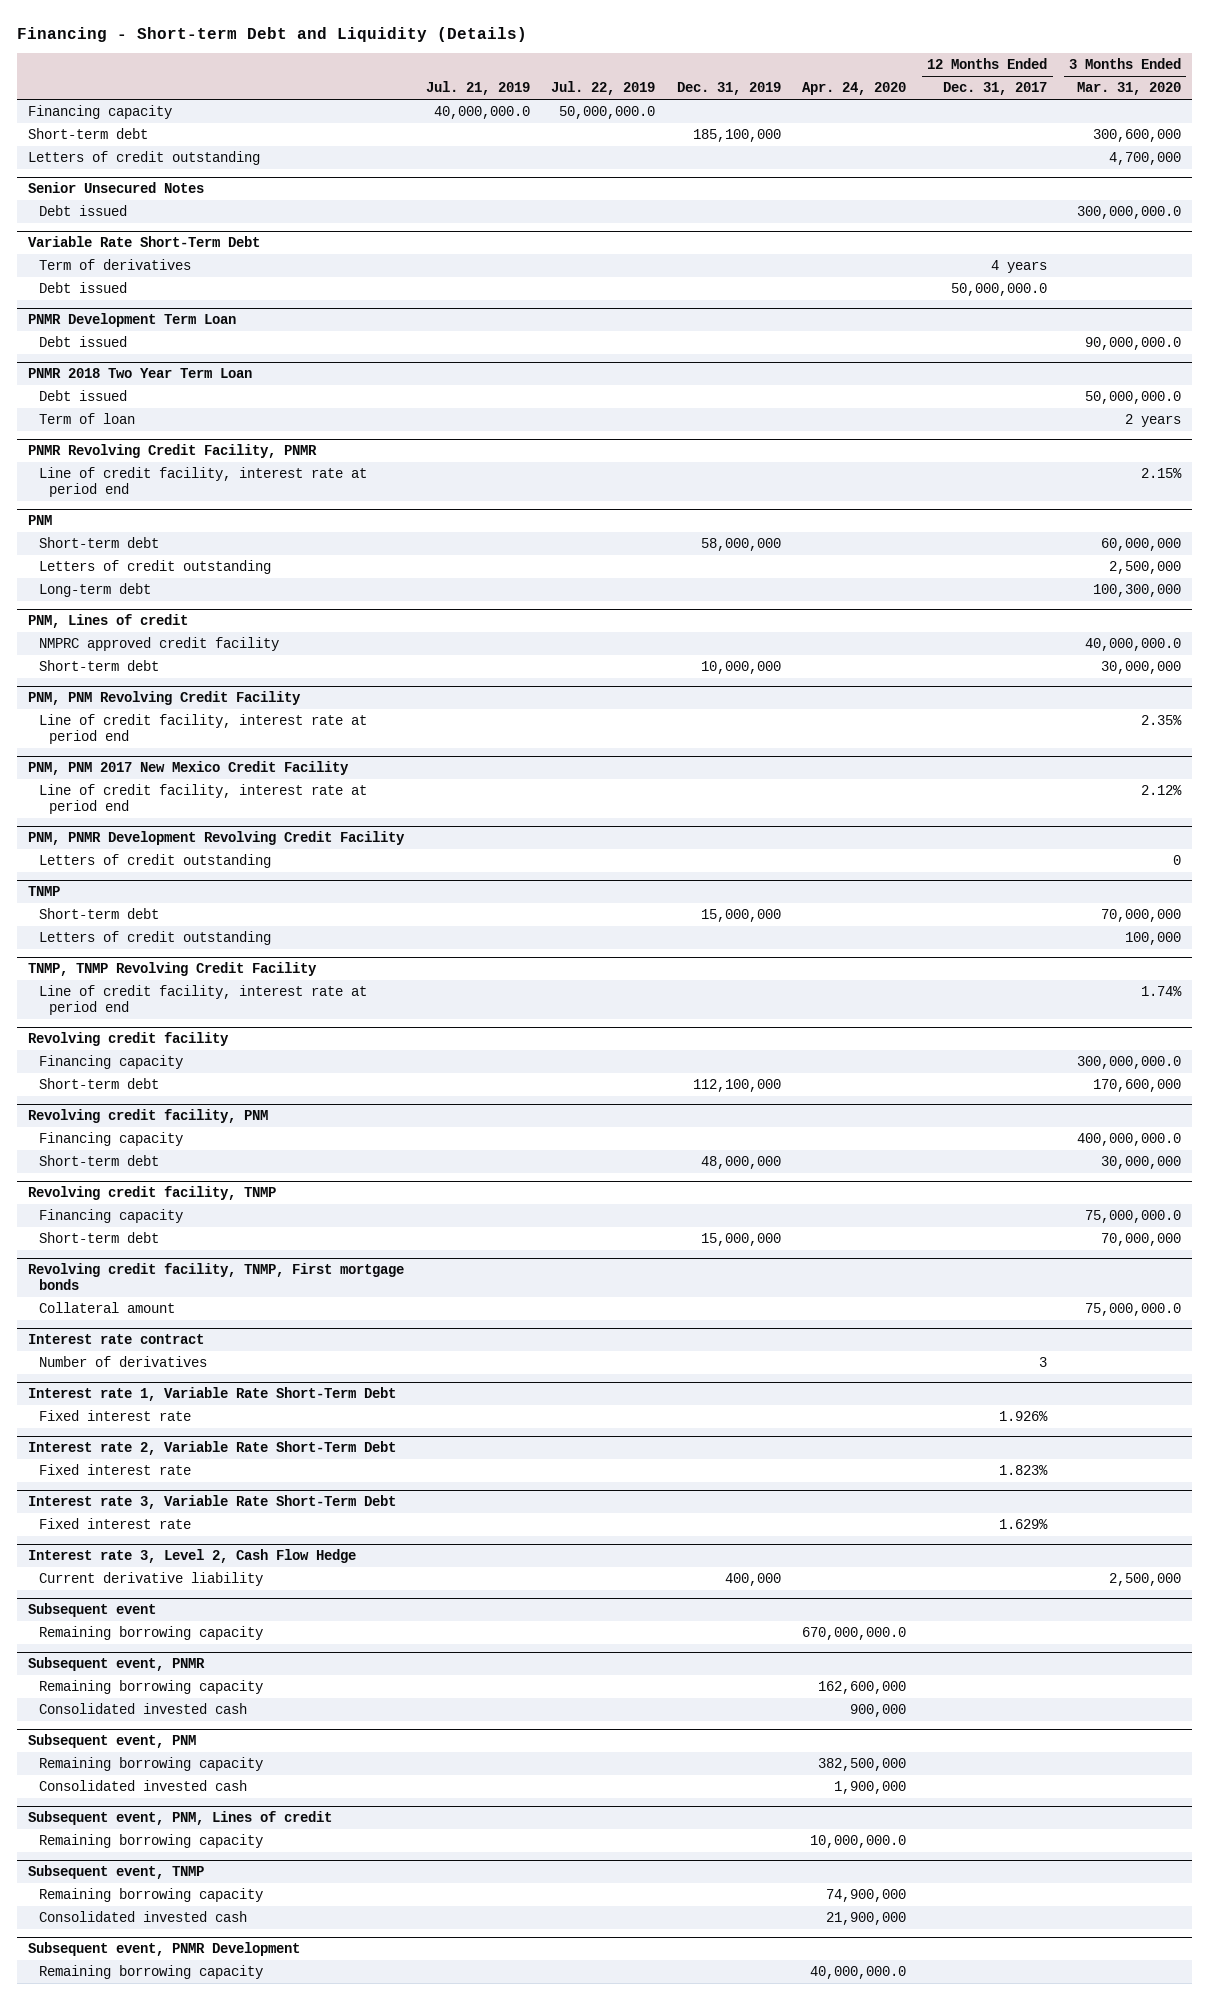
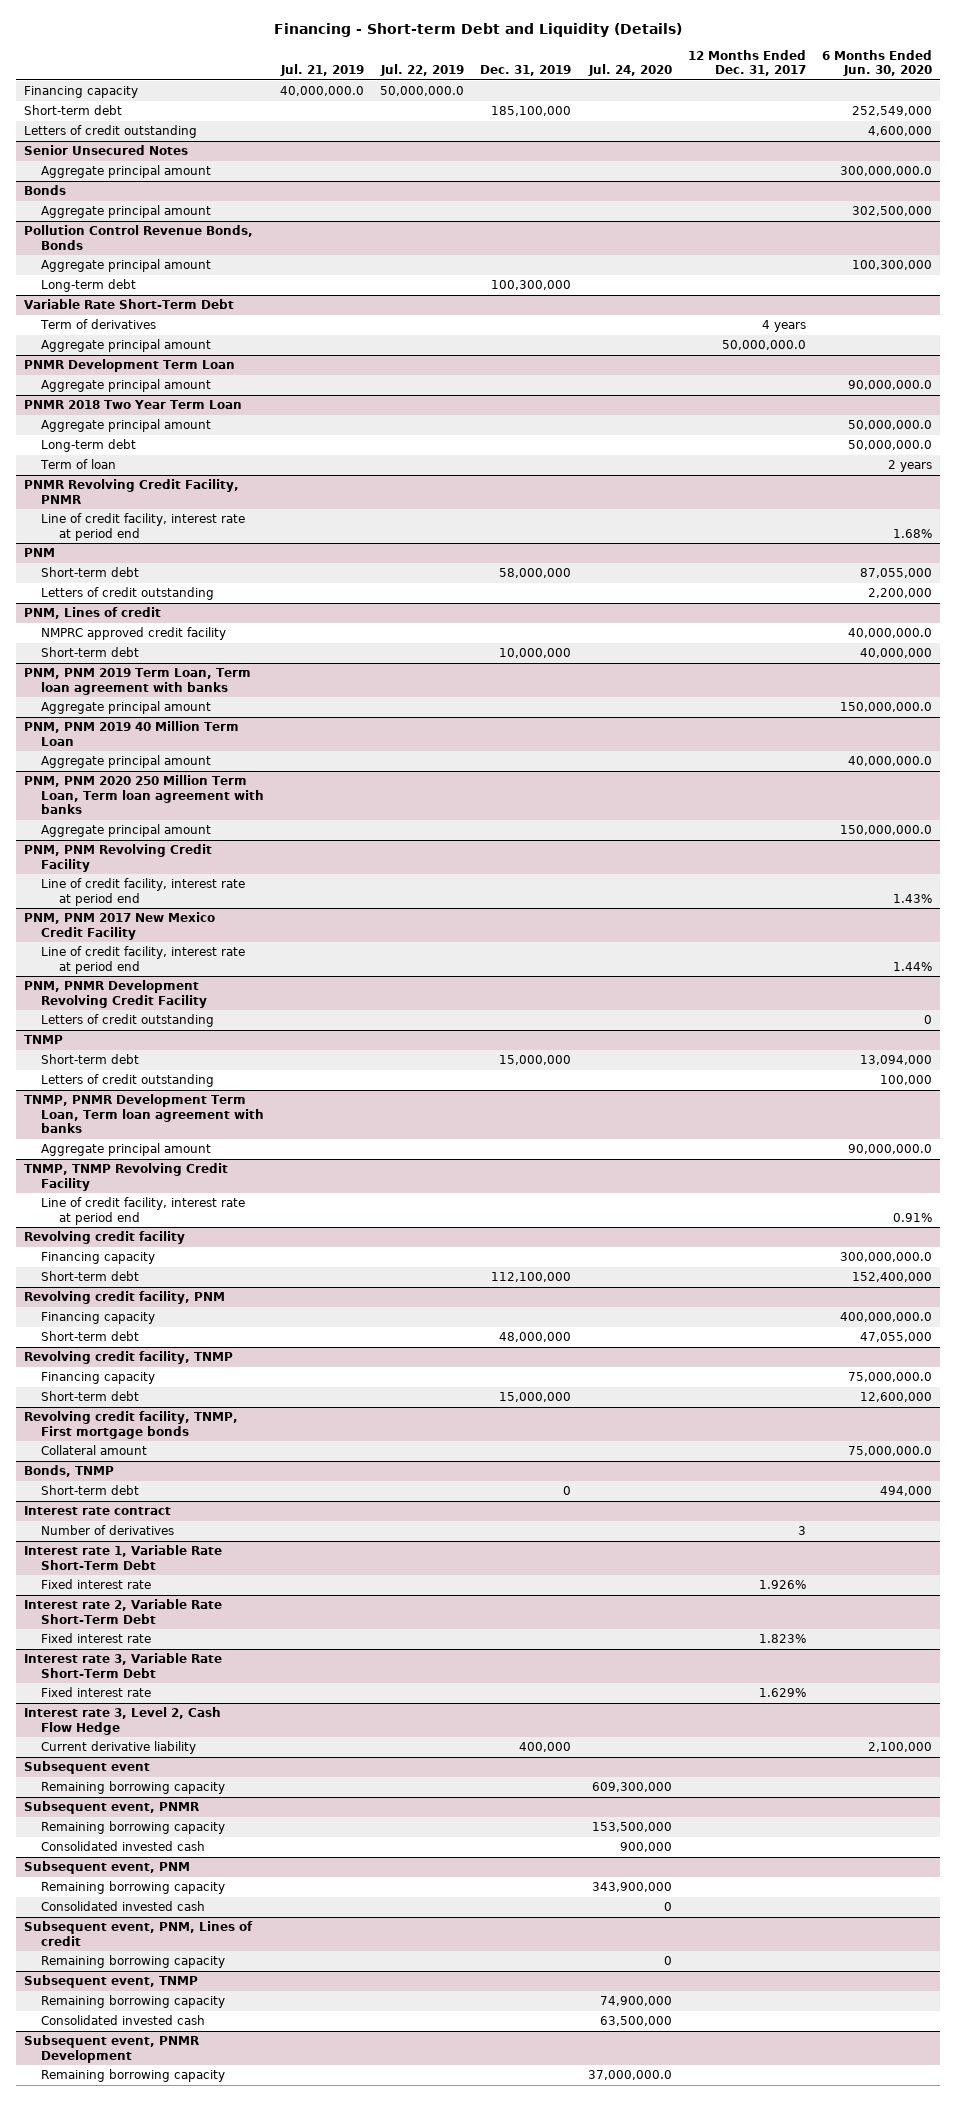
- | Jul. 21, 2019 | Jul. 22, 2019 | Dec. 31, 2019 | Apr. 24, 2020 | 12 Months Ended Dec. 31, 2017 | 3 Months Ended Mar. 31, 2020
+ | Jul. 21, 2019 | Jul. 22, 2019 | Dec. 31, 2019 | Jul. 24, 2020 | 12 Months Ended Dec. 31, 2017 | 6 Months Ended Jun. 30, 2020
@ Senior Unsecured Notes
- Debt issued | | | | | | 300,000,000.0
+ Aggregate principal amount | | | | | | 300,000,000.0
+ Bonds
+ Aggregate principal amount | | | | | | 302,500,000
+ Pollution Control Revenue Bonds, Bonds
+ Aggregate principal amount | | | | | | 100,300,000
+ Long-term debt | | | 100,300,000 | | |
@ Variable Rate Short-Term Debt
- Debt issued | | | | | 50,000,000.0 |
+ Aggregate principal amount | | | | | 50,000,000.0 |
@ PNMR Development Term Loan
- Debt issued | | | | | | 90,000,000.0
+ Aggregate principal amount | | | | | | 90,000,000.0
@ PNMR 2018 Two Year Term Loan
- Debt issued | | | | | | 50,000,000.0
+ Aggregate principal amount | | | | | | 50,000,000.0
+ Long-term debt | | | | | | 50,000,000.0
@ PNM
- Long-term debt | | | | | | 100,300,000
+ PNM, PNM 2019 Term Loan, Term loan agreement with banks
+ Aggregate principal amount | | | | | | 150,000,000.0
+ PNM, PNM 2019 40 Million Term Loan
+ Aggregate principal amount | | | | | | 40,000,000.0
+ PNM, PNM 2020 250 Million Term Loan, Term loan agreement with banks
+ Aggregate principal amount | | | | | | 150,000,000.0
+ TNMP, PNMR Development Term Loan, Term loan agreement with banks
+ Aggregate principal amount | | | | | | 90,000,000.0
+ Bonds, TNMP
+ Short-term debt | | | 0 | | | 494,000

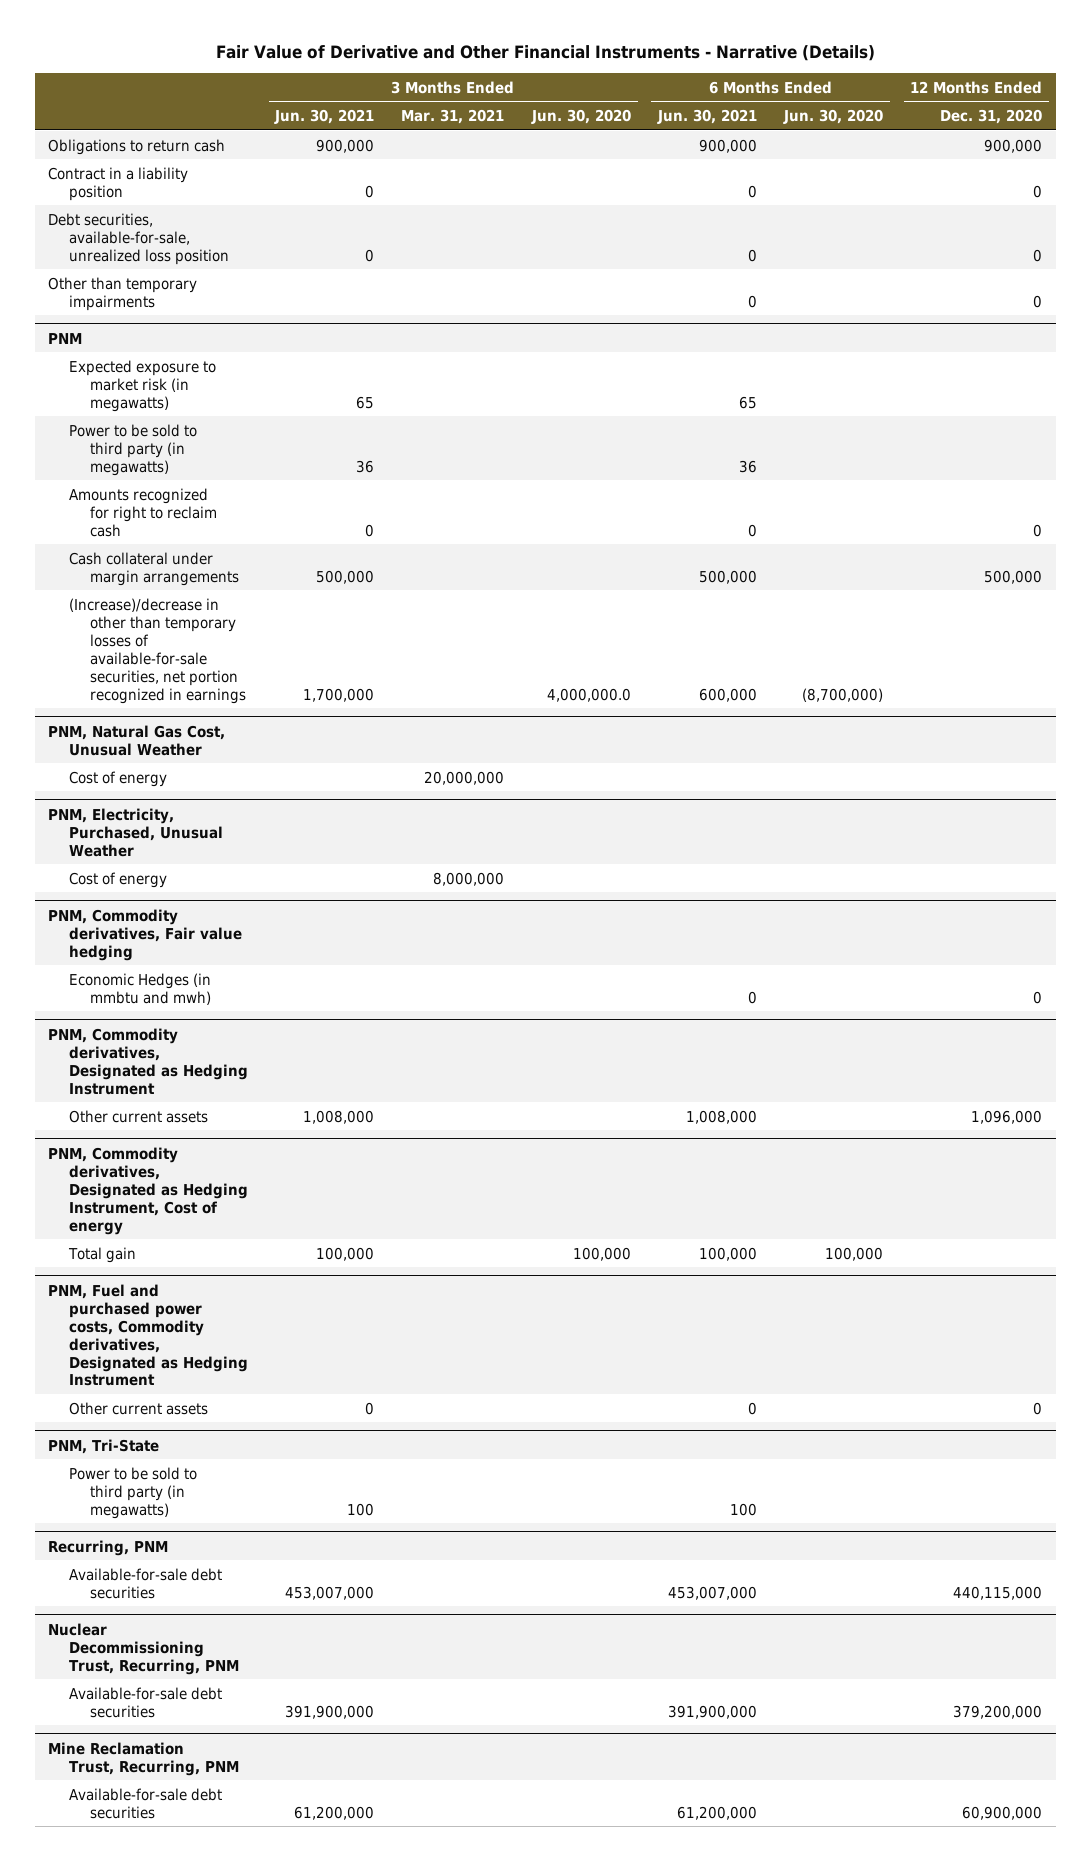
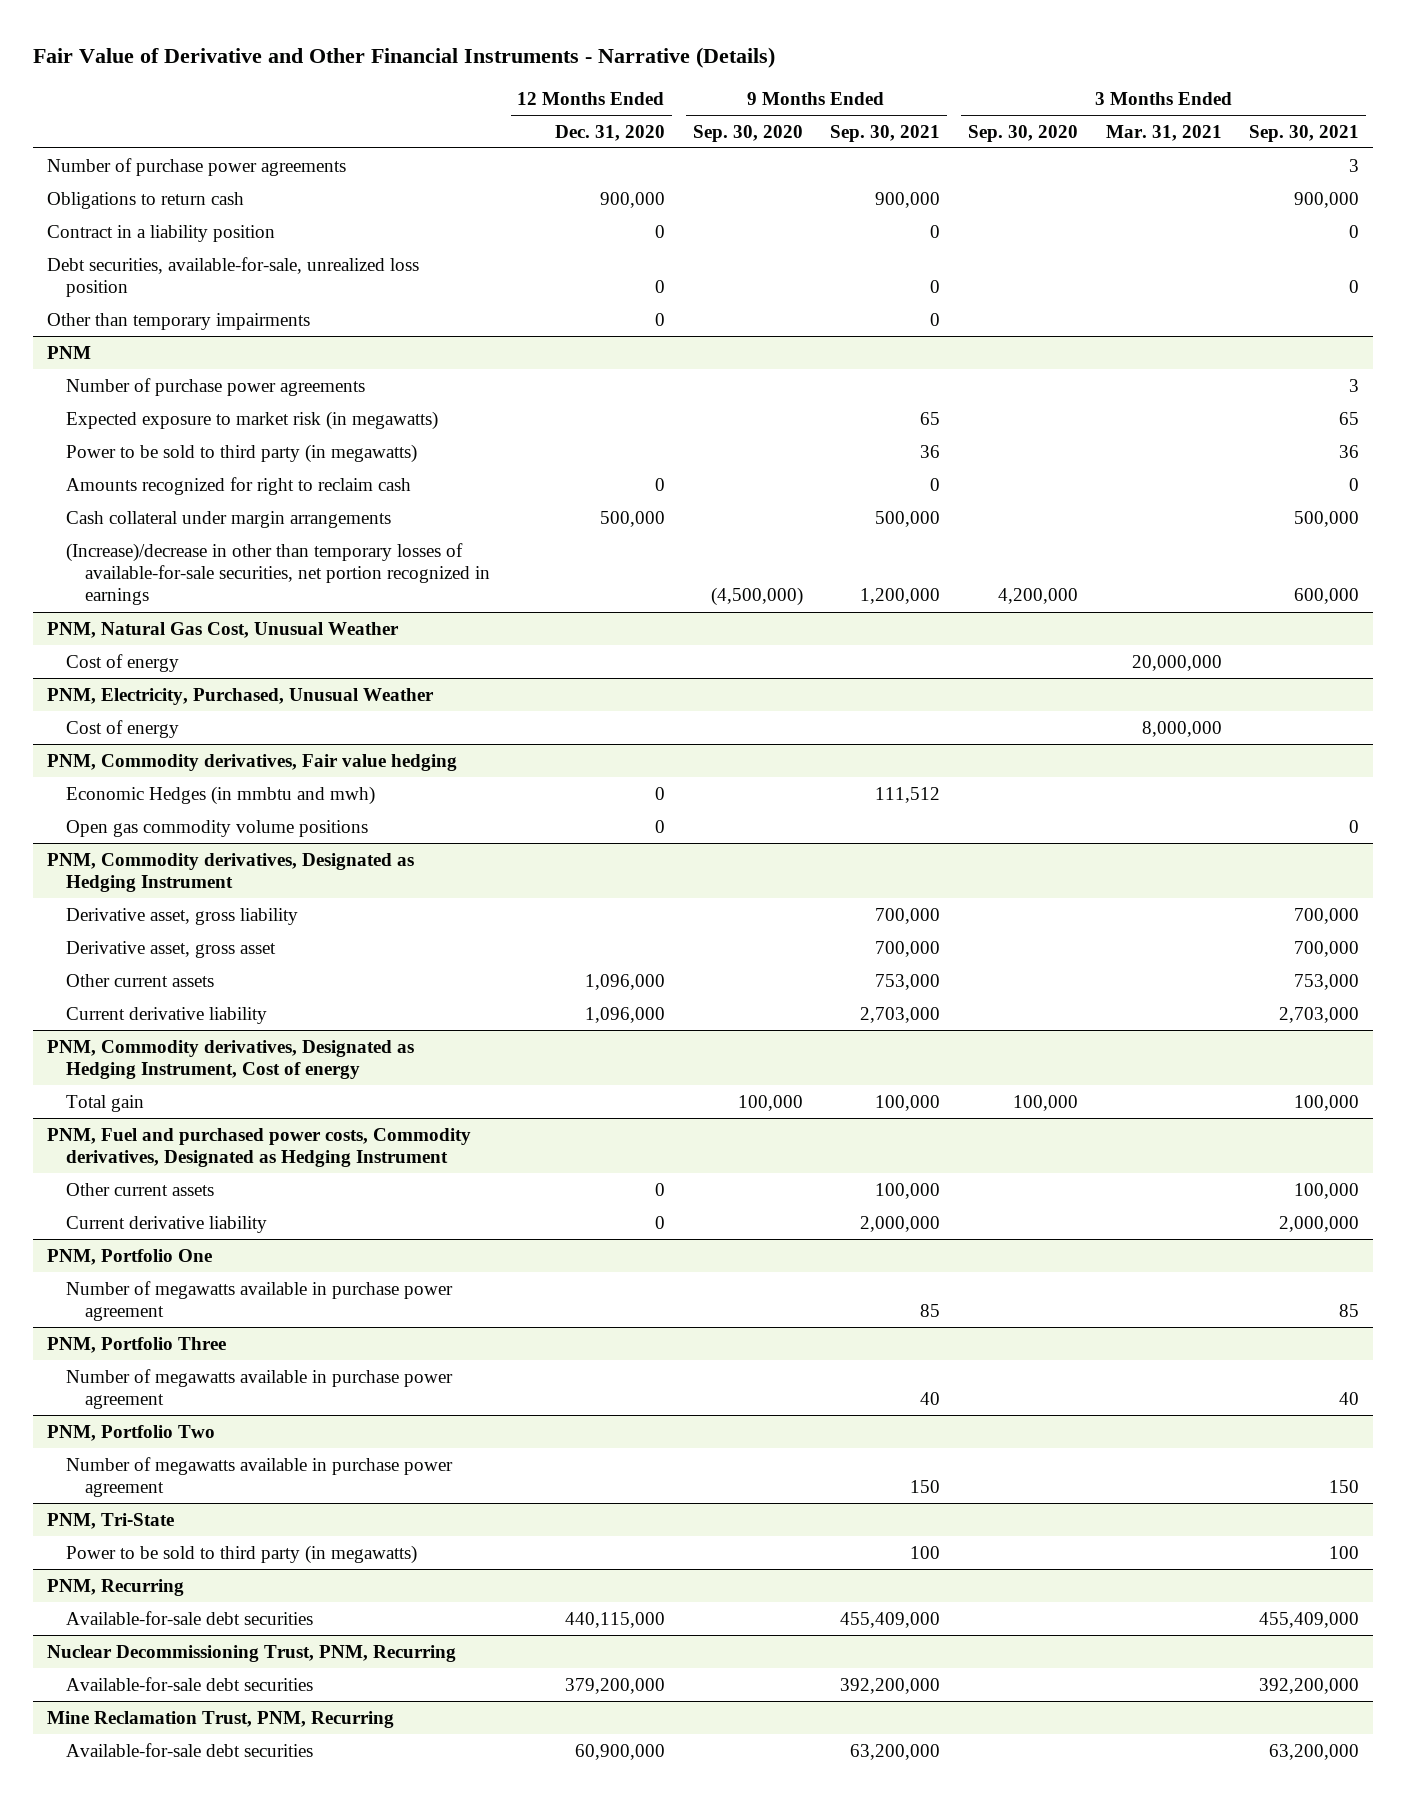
- | 3 Months Ended Jun. 30, 2021 | 3 Months Ended Mar. 31, 2021 | 3 Months Ended Jun. 30, 2020 | 6 Months Ended Jun. 30, 2021 | 6 Months Ended Jun. 30, 2020 | 12 Months Ended Dec. 31, 2020
+ | 12 Months Ended Dec. 31, 2020 | 9 Months Ended Sep. 30, 2020 | 9 Months Ended Sep. 30, 2021 | 3 Months Ended Sep. 30, 2020 | 3 Months Ended Mar. 31, 2021 | 3 Months Ended Sep. 30, 2021
+ Number of purchase power agreements | | | | | | 3
@ PNM
+ Number of purchase power agreements | | | | | | 3
@ PNM, Commodity derivatives, Fair value hedging
+ Open gas commodity volume positions | 0 | | | | | 0
@ PNM, Commodity derivatives, Designated as Hedging Instrument
+ Derivative asset, gross liability | | | 700,000 | | | 700,000
+ Derivative asset, gross asset | | | 700,000 | | | 700,000
+ Current derivative liability | 1,096,000 | | 2,703,000 | | | 2,703,000
@ PNM, Fuel and purchased power costs, Commodity derivatives, Designated as Hedging Instrument
+ Current derivative liability | 0 | | 2,000,000 | | | 2,000,000
+ PNM, Portfolio One
+ Number of megawatts available in purchase power agreement | | | 85 | | | 85
+ PNM, Portfolio Three
+ Number of megawatts available in purchase power agreement | | | 40 | | | 40
+ PNM, Portfolio Two
+ Number of megawatts available in purchase power agreement | | | 150 | | | 150
- Recurring, PNM
+ PNM, Recurring
- Nuclear Decommissioning Trust, Recurring, PNM
+ Nuclear Decommissioning Trust, PNM, Recurring
- Mine Reclamation Trust, Recurring, PNM
+ Mine Reclamation Trust, PNM, Recurring

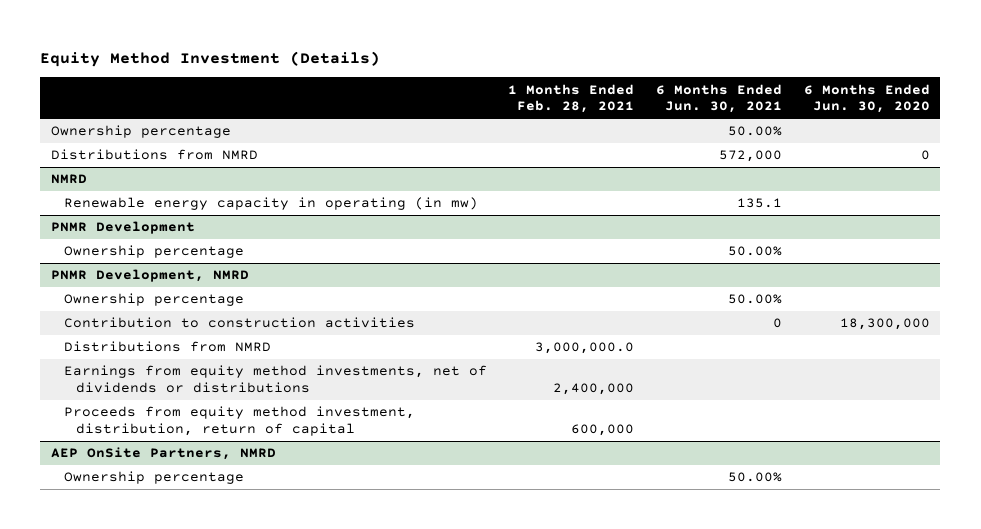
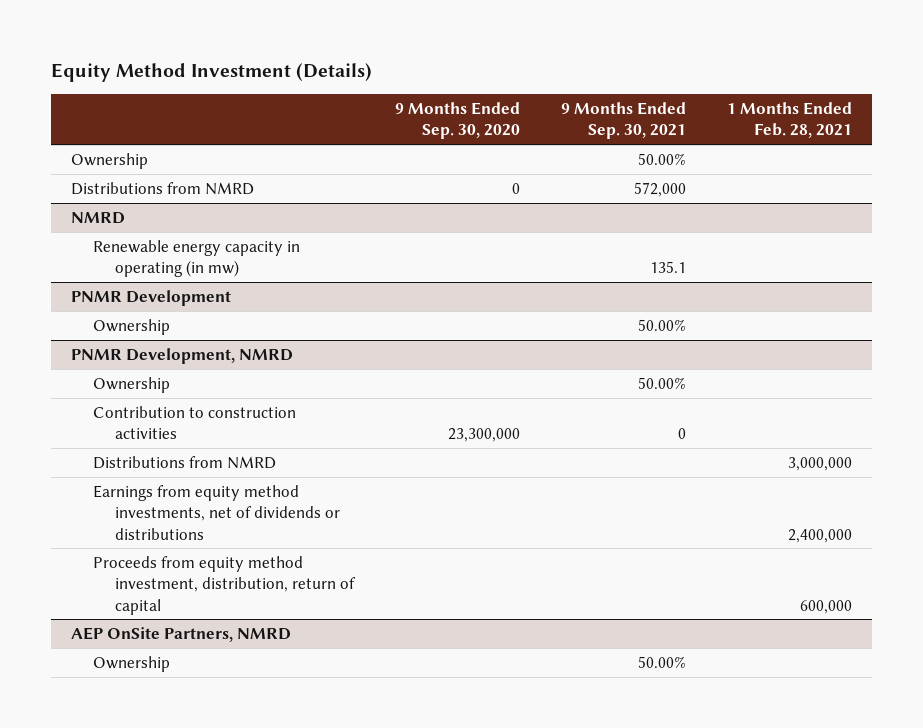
- | 1 Months Ended Feb. 28, 2021 | 6 Months Ended Jun. 30, 2021 | 6 Months Ended Jun. 30, 2020
+ | 9 Months Ended Sep. 30, 2020 | 9 Months Ended Sep. 30, 2021 | 1 Months Ended Feb. 28, 2021
- Ownership percentage | | 50.00% |
+ Ownership | | 50.00% |
@ PNMR Development
- Ownership percentage | | 50.00% |
+ Ownership | | 50.00% |
@ PNMR Development, NMRD
- Ownership percentage | | 50.00% |
+ Ownership | | 50.00% |
- Distributions from NMRD | 3,000,000.0 | |
+ Distributions from NMRD | | | 3,000,000
@ AEP OnSite Partners, NMRD
- Ownership percentage | | 50.00% |
+ Ownership | | 50.00% |

